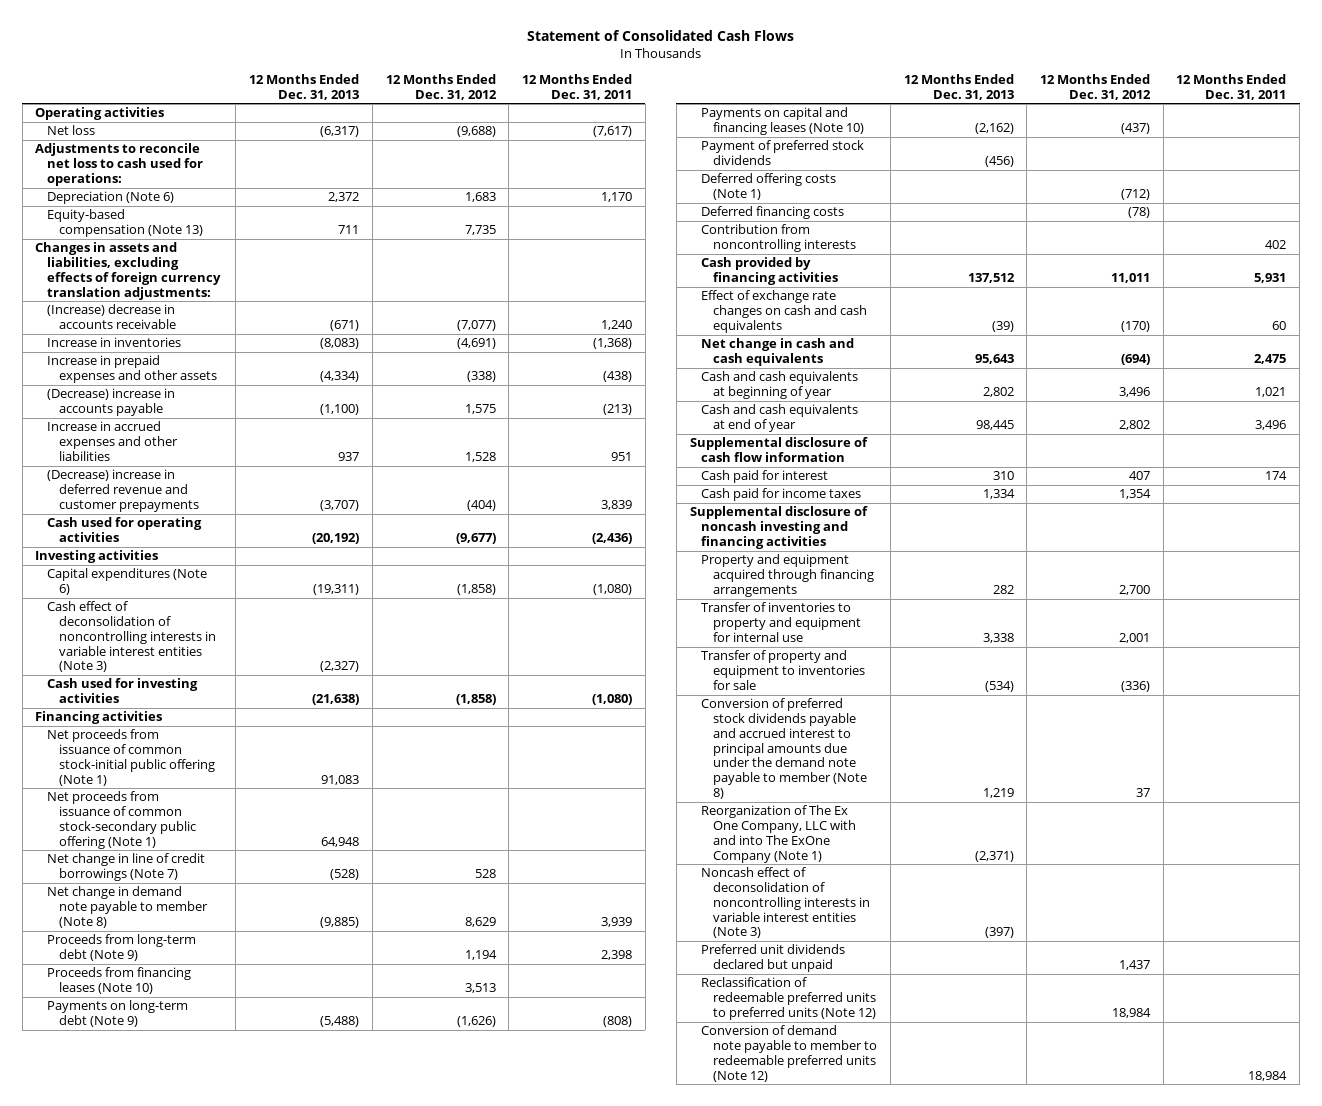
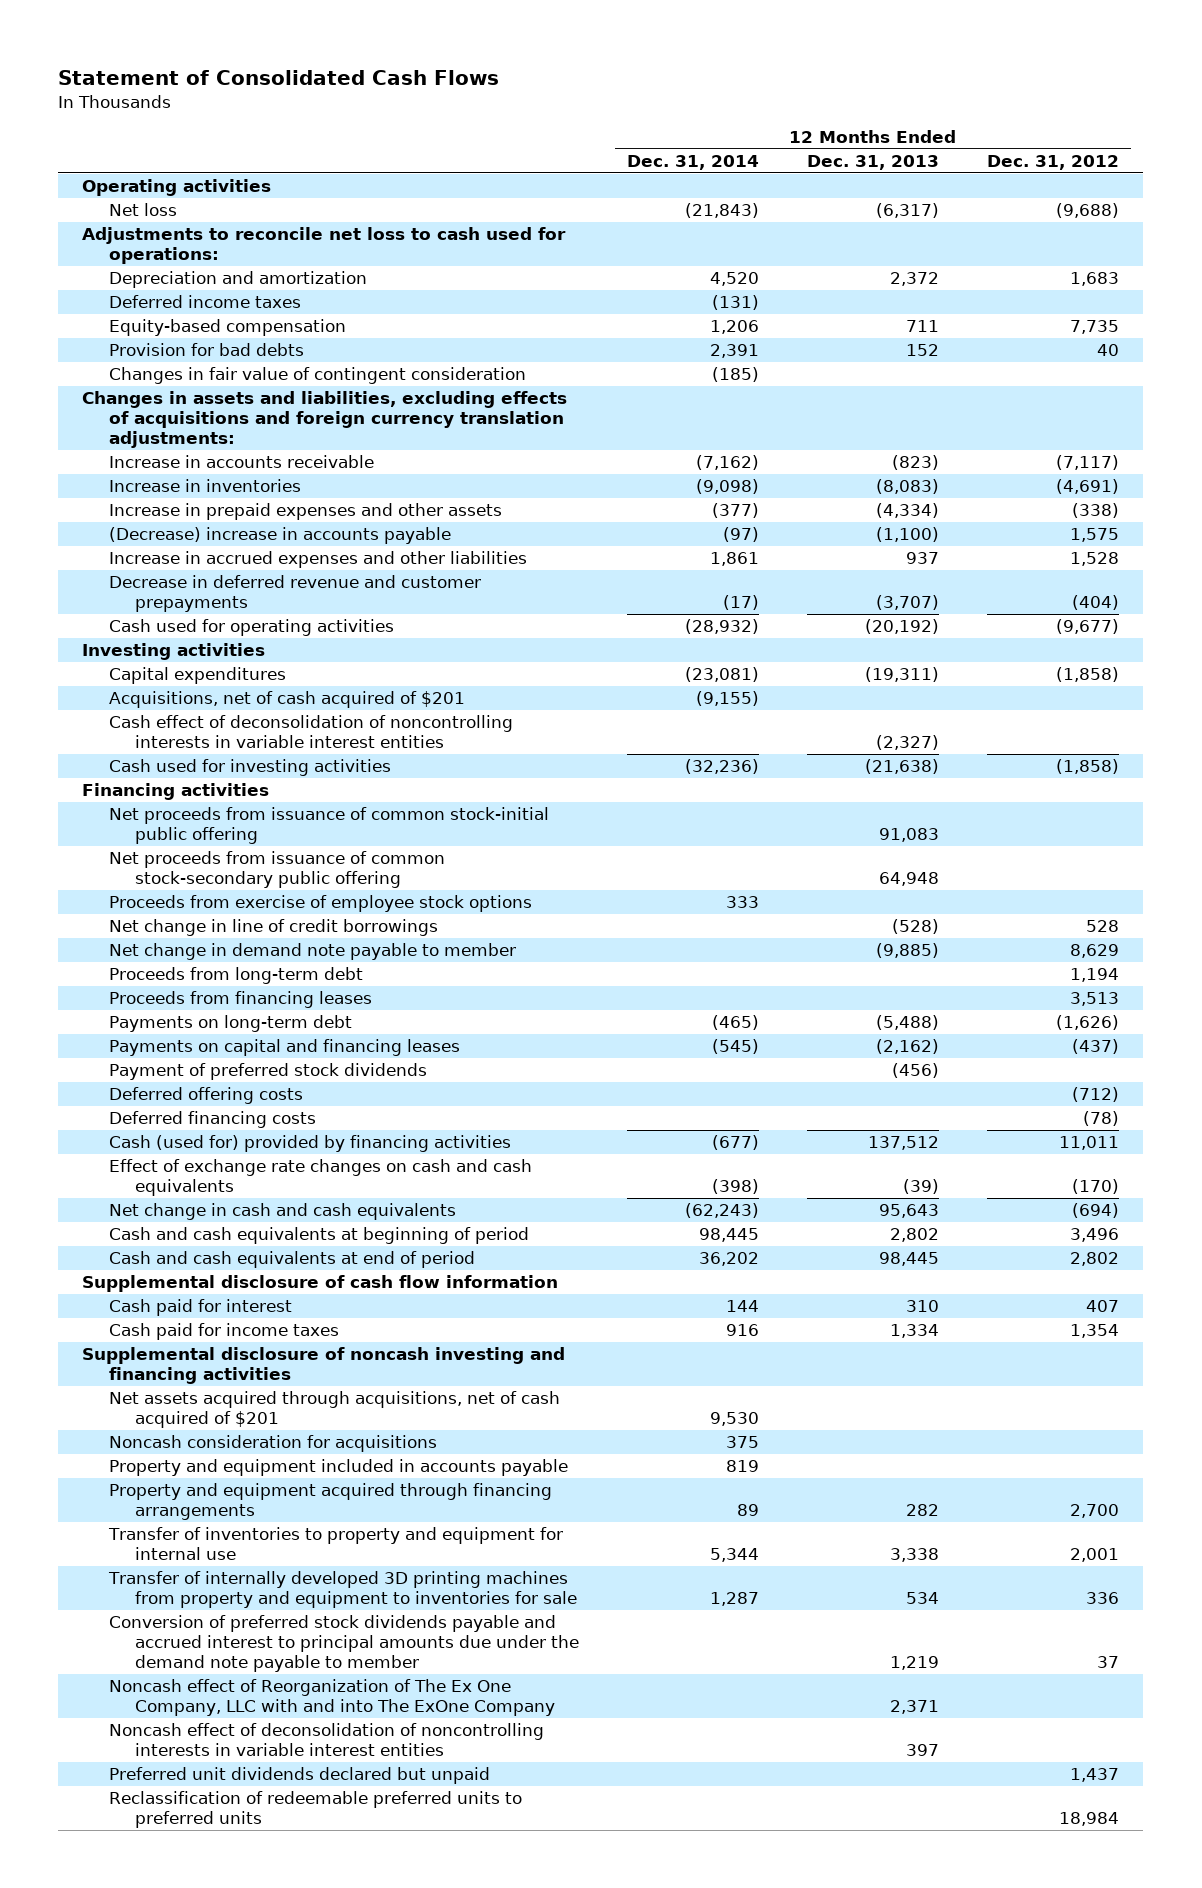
- | 12 Months Ended Dec. 31, 2013 | 12 Months Ended Dec. 31, 2012 | 12 Months Ended Dec. 31, 2011
+ | 12 Months Ended Dec. 31, 2014 | 12 Months Ended Dec. 31, 2013 | 12 Months Ended Dec. 31, 2012
- Depreciation (Note 6) | 2,372 | 1,683 | 1,170
- Equity-based compensation (Note 13) | 711 | 7,735 |
- Changes in assets and liabilities, excluding effects of foreign currency translation adjustments:
- (Increase) decrease in accounts receivable | (671) | (7,077) | 1,240
+ Depreciation and amortization | 4,520 | 2,372 | 1,683
+ Deferred income taxes | (131) | |
+ Equity-based compensation | 1,206 | 711 | 7,735
+ Provision for bad debts | 2,391 | 152 | 40
+ Changes in fair value of contingent consideration | (185) | |
+ Changes in assets and liabilities, excluding effects of acquisitions and foreign currency translation adjustments:
+ Increase in accounts receivable | (7,162) | (823) | (7,117)
- (Decrease) increase in deferred revenue and customer prepayments | (3,707) | (404) | 3,839
+ Decrease in deferred revenue and customer prepayments | (17) | (3,707) | (404)
- Capital expenditures (Note 6) | (19,311) | (1,858) | (1,080)
- Cash effect of deconsolidation of noncontrolling interests in variable interest entities (Note 3) | (2,327) | |
+ Capital expenditures | (23,081) | (19,311) | (1,858)
+ Acquisitions, net of cash acquired of $201 | (9,155) | |
+ Cash effect of deconsolidation of noncontrolling interests in variable interest entities | | (2,327) |
- Net proceeds from issuance of common stock-initial public offering (Note 1) | 91,083 | |
- Net proceeds from issuance of common stock-secondary public offering (Note 1) | 64,948 | |
- Net change in line of credit borrowings (Note 7) | (528) | 528 |
- Net change in demand note payable to member (Note 8) | (9,885) | 8,629 | 3,939
- Proceeds from long-term debt (Note 9) | | 1,194 | 2,398
- Proceeds from financing leases (Note 10) | | 3,513 |
- Payments on long-term debt (Note 9) | (5,488) | (1,626) | (808)
- Payments on capital and financing leases (Note 10) | (2,162) | (437) |
+ Net proceeds from issuance of common stock-initial public offering | | 91,083 |
+ Net proceeds from issuance of common stock-secondary public offering | | 64,948 |
+ Proceeds from exercise of employee stock options | 333 | |
+ Net change in line of credit borrowings | | (528) | 528
+ Net change in demand note payable to member | | (9,885) | 8,629
+ Proceeds from long-term debt | | | 1,194
+ Proceeds from financing leases | | | 3,513
+ Payments on long-term debt | (465) | (5,488) | (1,626)
+ Payments on capital and financing leases | (545) | (2,162) | (437)
- Deferred offering costs (Note 1) | | (712) |
+ Deferred offering costs | | | (712)
- Contribution from noncontrolling interests | | | 402
- Cash provided by financing activities | 137,512 | 11,011 | 5,931
+ Cash (used for) provided by financing activities | (677) | 137,512 | 11,011
- Cash and cash equivalents at beginning of year | 2,802 | 3,496 | 1,021
- Cash and cash equivalents at end of year | 98,445 | 2,802 | 3,496
+ Cash and cash equivalents at beginning of period | 98,445 | 2,802 | 3,496
+ Cash and cash equivalents at end of period | 36,202 | 98,445 | 2,802
+ Net assets acquired through acquisitions, net of cash acquired of $201 | 9,530 | |
+ Noncash consideration for acquisitions | 375 | |
+ Property and equipment included in accounts payable | 819 | |
- Transfer of property and equipment to inventories for sale | (534) | (336) |
- Conversion of preferred stock dividends payable and accrued interest to principal amounts due under the demand note payable to member (Note 8) | 1,219 | 37 |
- Reorganization of The Ex One Company, LLC with and into The ExOne Company (Note 1) | (2,371) | |
- Noncash effect of deconsolidation of noncontrolling interests in variable interest entities (Note 3) | (397) | |
+ Transfer of internally developed 3D printing machines from property and equipment to inventories for sale | 1,287 | 534 | 336
+ Conversion of preferred stock dividends payable and accrued interest to principal amounts due under the demand note payable to member | | 1,219 | 37
+ Noncash effect of Reorganization of The Ex One Company, LLC with and into The ExOne Company | | 2,371 |
+ Noncash effect of deconsolidation of noncontrolling interests in variable interest entities | | 397 |
- Reclassification of redeemable preferred units to preferred units (Note 12) | | 18,984 |
- Conversion of demand note payable to member to redeemable preferred units (Note 12) | | | 18,984
+ Reclassification of redeemable preferred units to preferred units | | | 18,984

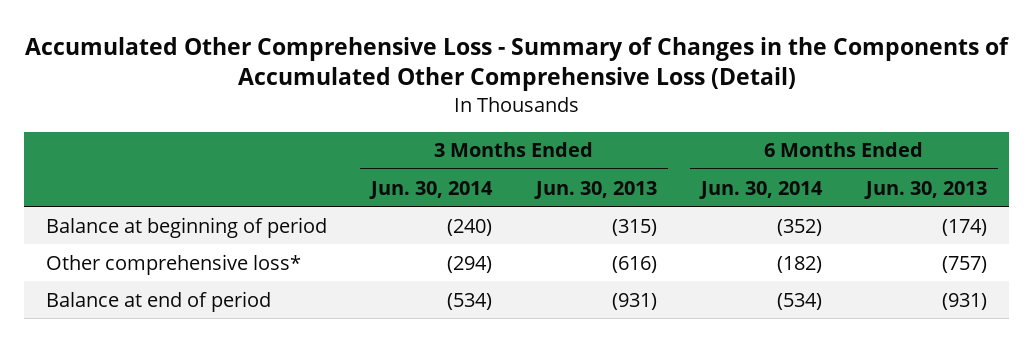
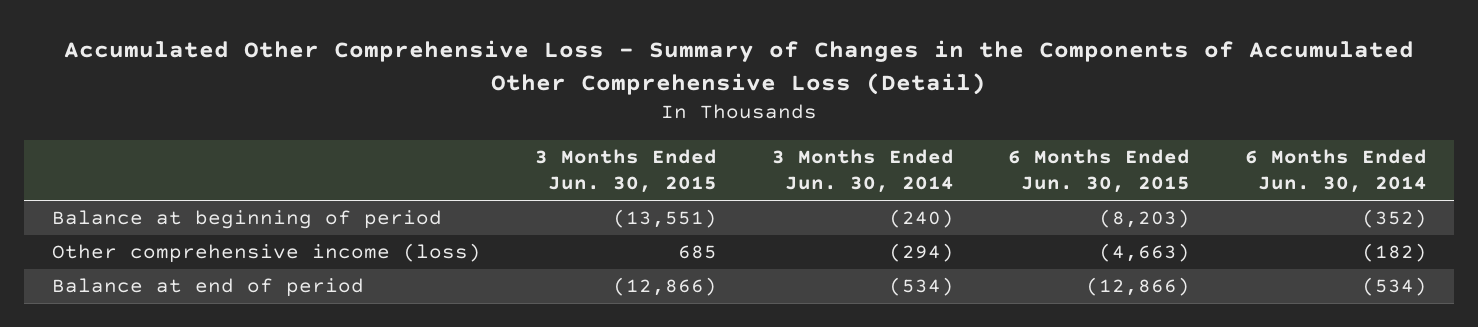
- | 3 Months Ended Jun. 30, 2014 | 3 Months Ended Jun. 30, 2013 | 6 Months Ended Jun. 30, 2014 | 6 Months Ended Jun. 30, 2013
+ | 3 Months Ended Jun. 30, 2015 | 3 Months Ended Jun. 30, 2014 | 6 Months Ended Jun. 30, 2015 | 6 Months Ended Jun. 30, 2014
- Other comprehensive loss* | (294) | (616) | (182) | (757)
+ Other comprehensive income (loss) | 685 | (294) | (4,663) | (182)

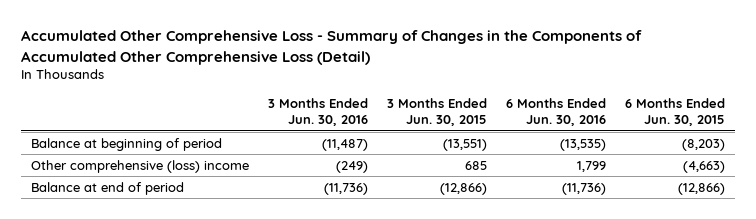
- | 3 Months Ended Jun. 30, 2015 | 3 Months Ended Jun. 30, 2014 | 6 Months Ended Jun. 30, 2015 | 6 Months Ended Jun. 30, 2014
+ | 3 Months Ended Jun. 30, 2016 | 3 Months Ended Jun. 30, 2015 | 6 Months Ended Jun. 30, 2016 | 6 Months Ended Jun. 30, 2015
- Other comprehensive income (loss) | 685 | (294) | (4,663) | (182)
+ Other comprehensive (loss) income | (249) | 685 | 1,799 | (4,663)

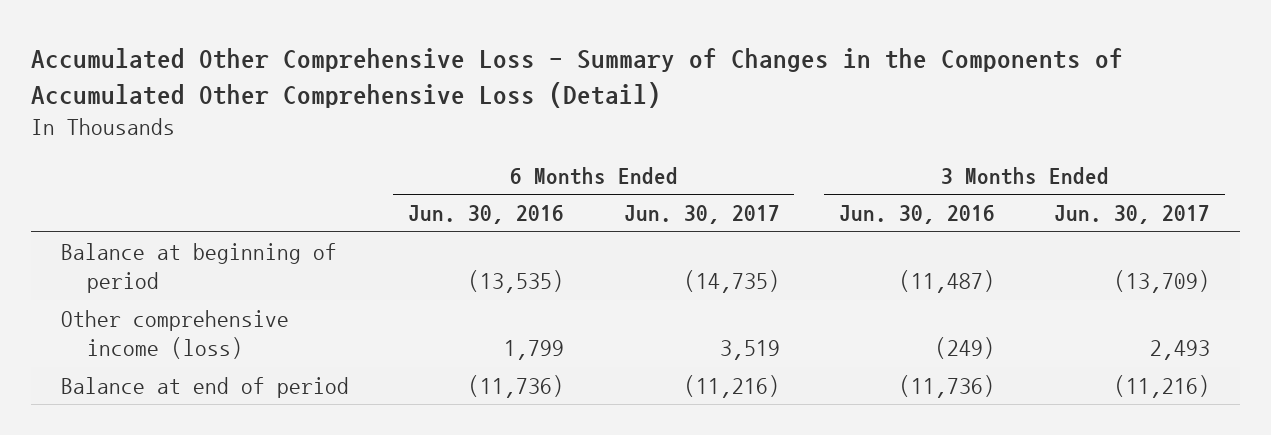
- | 3 Months Ended Jun. 30, 2016 | 3 Months Ended Jun. 30, 2015 | 6 Months Ended Jun. 30, 2016 | 6 Months Ended Jun. 30, 2015
+ | 6 Months Ended Jun. 30, 2016 | 6 Months Ended Jun. 30, 2017 | 3 Months Ended Jun. 30, 2016 | 3 Months Ended Jun. 30, 2017
- Other comprehensive (loss) income | (249) | 685 | 1,799 | (4,663)
+ Other comprehensive income (loss) | 1,799 | 3,519 | (249) | 2,493

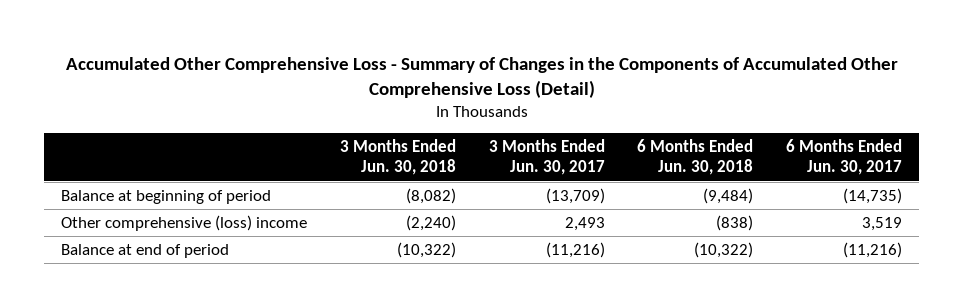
- | 6 Months Ended Jun. 30, 2016 | 6 Months Ended Jun. 30, 2017 | 3 Months Ended Jun. 30, 2016 | 3 Months Ended Jun. 30, 2017
+ | 3 Months Ended Jun. 30, 2018 | 3 Months Ended Jun. 30, 2017 | 6 Months Ended Jun. 30, 2018 | 6 Months Ended Jun. 30, 2017
- Other comprehensive income (loss) | 1,799 | 3,519 | (249) | 2,493
+ Other comprehensive (loss) income | (2,240) | 2,493 | (838) | 3,519

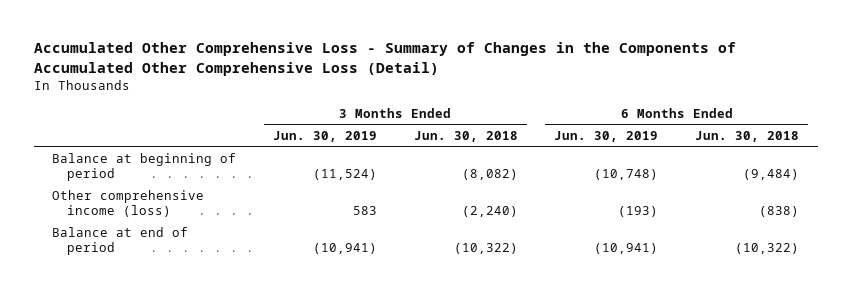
- | 3 Months Ended Jun. 30, 2018 | 3 Months Ended Jun. 30, 2017 | 6 Months Ended Jun. 30, 2018 | 6 Months Ended Jun. 30, 2017
+ | 3 Months Ended Jun. 30, 2019 | 3 Months Ended Jun. 30, 2018 | 6 Months Ended Jun. 30, 2019 | 6 Months Ended Jun. 30, 2018
- Other comprehensive (loss) income | (2,240) | 2,493 | (838) | 3,519
+ Other comprehensive income (loss) | 583 | (2,240) | (193) | (838)

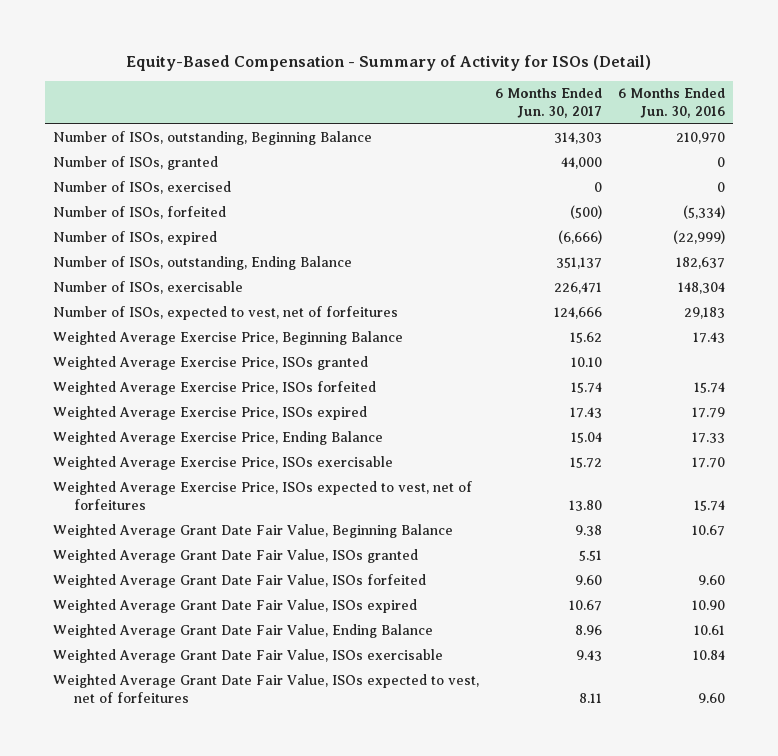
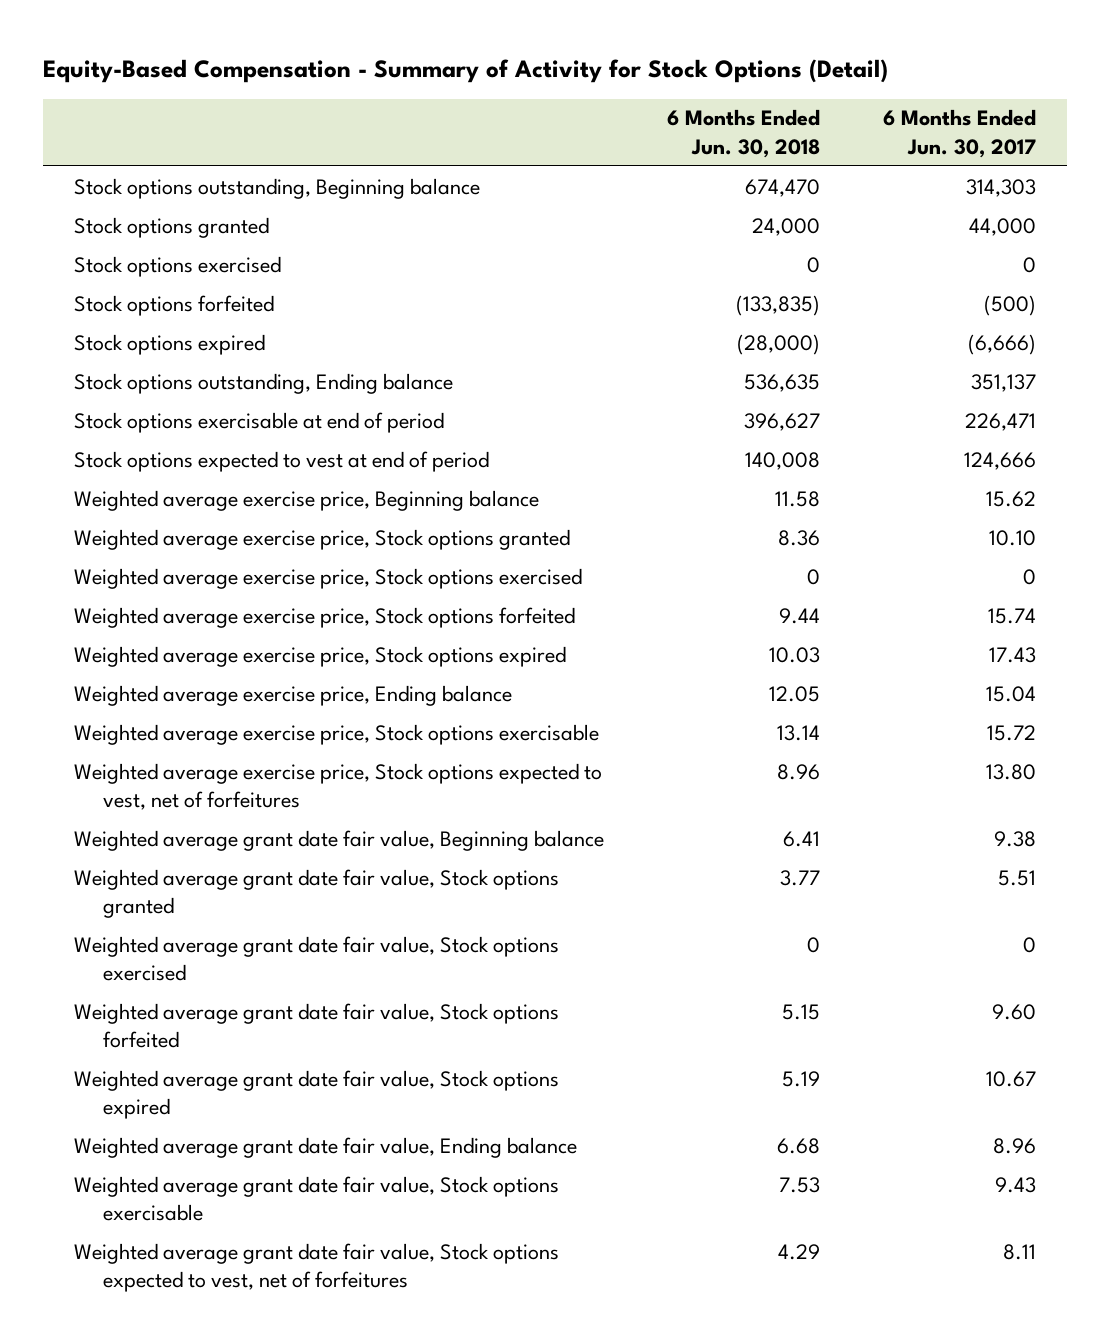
- Equity-Based Compensation - Summary of Activity for ISOs (Detail)
+ Equity-Based Compensation - Summary of Activity for Stock Options (Detail)
- | 6 Months Ended Jun. 30, 2017 | 6 Months Ended Jun. 30, 2016
+ | 6 Months Ended Jun. 30, 2018 | 6 Months Ended Jun. 30, 2017
- Number of ISOs, outstanding, Beginning Balance | 314,303 | 210,970
- Number of ISOs, granted | 44,000 | 0
- Number of ISOs, exercised | 0 | 0
- Number of ISOs, forfeited | (500) | (5,334)
- Number of ISOs, expired | (6,666) | (22,999)
- Number of ISOs, outstanding, Ending Balance | 351,137 | 182,637
- Number of ISOs, exercisable | 226,471 | 148,304
- Number of ISOs, expected to vest, net of forfeitures | 124,666 | 29,183
- Weighted Average Exercise Price, Beginning Balance | 15.62 | 17.43
- Weighted Average Exercise Price, ISOs granted | 10.10 |
- Weighted Average Exercise Price, ISOs forfeited | 15.74 | 15.74
- Weighted Average Exercise Price, ISOs expired | 17.43 | 17.79
- Weighted Average Exercise Price, Ending Balance | 15.04 | 17.33
- Weighted Average Exercise Price, ISOs exercisable | 15.72 | 17.70
- Weighted Average Exercise Price, ISOs expected to vest, net of forfeitures | 13.80 | 15.74
- Weighted Average Grant Date Fair Value, Beginning Balance | 9.38 | 10.67
- Weighted Average Grant Date Fair Value, ISOs granted | 5.51 |
- Weighted Average Grant Date Fair Value, ISOs forfeited | 9.60 | 9.60
- Weighted Average Grant Date Fair Value, ISOs expired | 10.67 | 10.90
- Weighted Average Grant Date Fair Value, Ending Balance | 8.96 | 10.61
- Weighted Average Grant Date Fair Value, ISOs exercisable | 9.43 | 10.84
- Weighted Average Grant Date Fair Value, ISOs expected to vest, net of forfeitures | 8.11 | 9.60
+ Stock options outstanding, Beginning balance | 674,470 | 314,303
+ Stock options granted | 24,000 | 44,000
+ Stock options exercised | 0 | 0
+ Stock options forfeited | (133,835) | (500)
+ Stock options expired | (28,000) | (6,666)
+ Stock options outstanding, Ending balance | 536,635 | 351,137
+ Stock options exercisable at end of period | 396,627 | 226,471
+ Stock options expected to vest at end of period | 140,008 | 124,666
+ Weighted average exercise price, Beginning balance | 11.58 | 15.62
+ Weighted average exercise price, Stock options granted | 8.36 | 10.10
+ Weighted average exercise price, Stock options exercised | 0 | 0
+ Weighted average exercise price, Stock options forfeited | 9.44 | 15.74
+ Weighted average exercise price, Stock options expired | 10.03 | 17.43
+ Weighted average exercise price, Ending balance | 12.05 | 15.04
+ Weighted average exercise price, Stock options exercisable | 13.14 | 15.72
+ Weighted average exercise price, Stock options expected to vest, net of forfeitures | 8.96 | 13.80
+ Weighted average grant date fair value, Beginning balance | 6.41 | 9.38
+ Weighted average grant date fair value, Stock options granted | 3.77 | 5.51
+ Weighted average grant date fair value, Stock options exercised | 0 | 0
+ Weighted average grant date fair value, Stock options forfeited | 5.15 | 9.60
+ Weighted average grant date fair value, Stock options expired | 5.19 | 10.67
+ Weighted average grant date fair value, Ending balance | 6.68 | 8.96
+ Weighted average grant date fair value, Stock options exercisable | 7.53 | 9.43
+ Weighted average grant date fair value, Stock options expected to vest, net of forfeitures | 4.29 | 8.11

